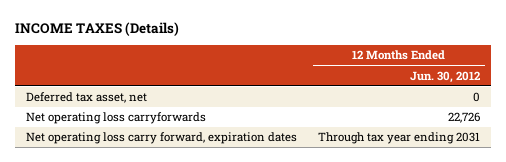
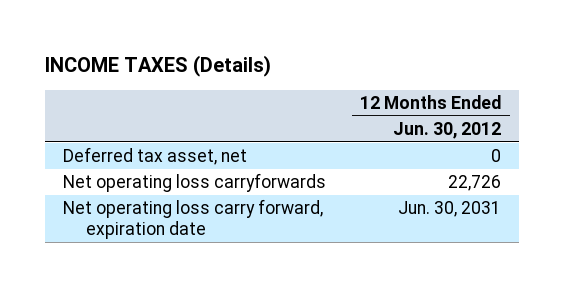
- Net operating loss carry forward, expiration dates | Through tax year ending 2031
+ Net operating loss carry forward, expiration date | Jun. 30, 2031

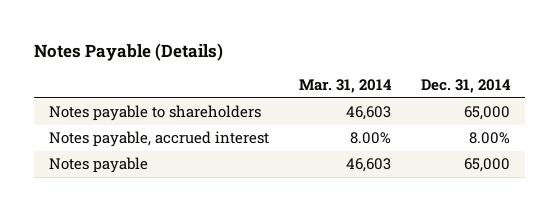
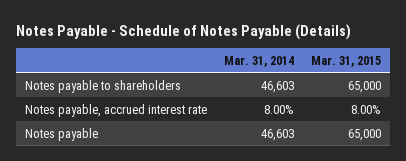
- Notes Payable (Details)
+ Notes Payable - Schedule of Notes Payable (Details)
- | Mar. 31, 2014 | Dec. 31, 2014
+ | Mar. 31, 2014 | Mar. 31, 2015
- Notes payable, accrued interest | 8.00% | 8.00%
+ Notes payable, accrued interest rate | 8.00% | 8.00%

